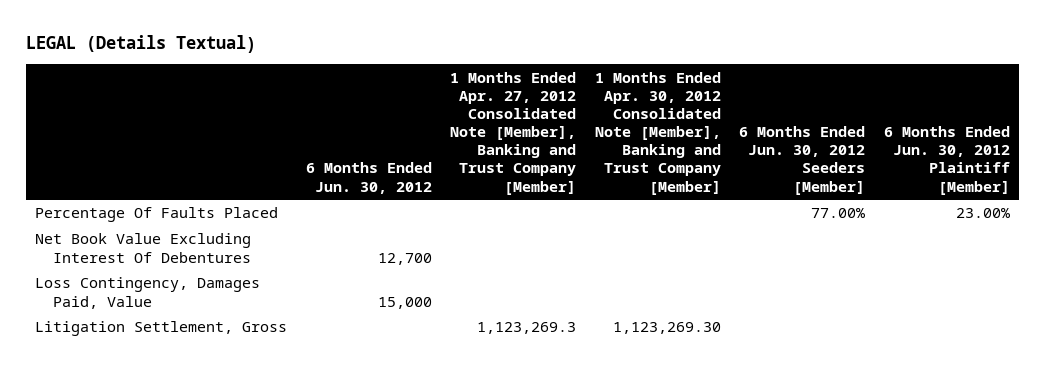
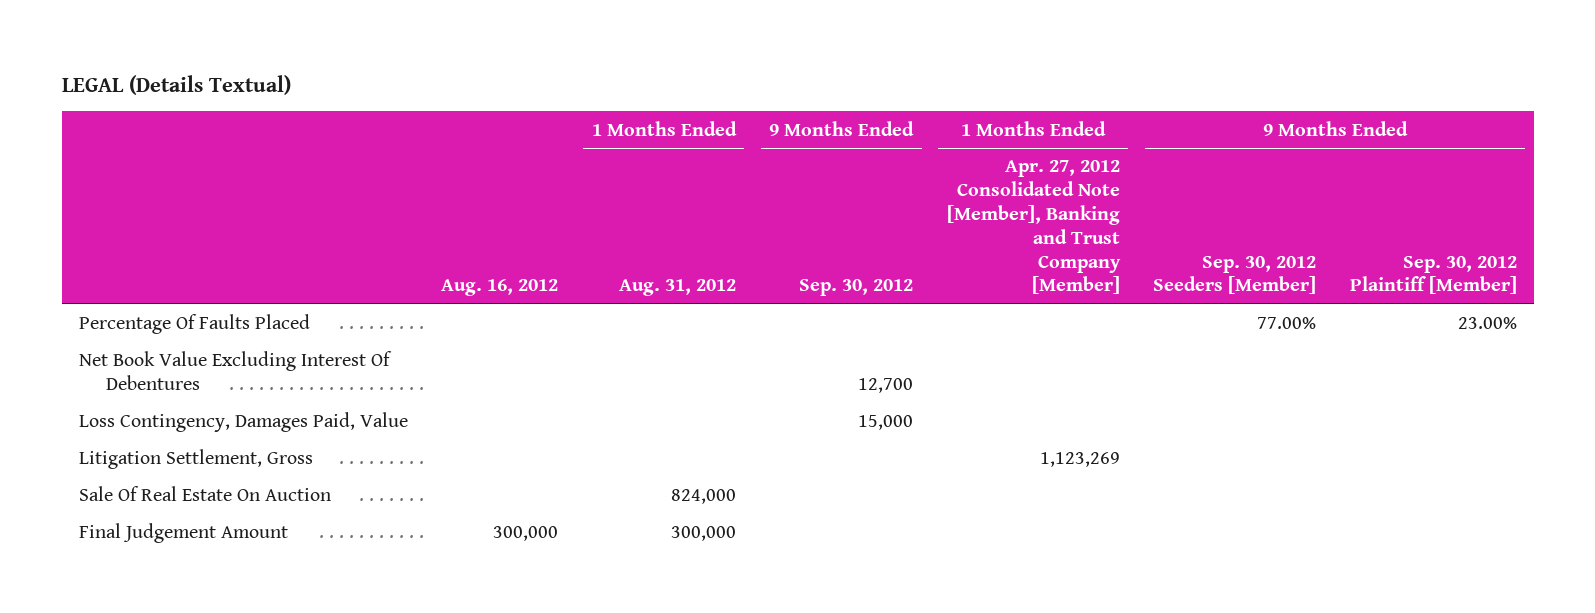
- | 6 Months Ended Jun. 30, 2012 | 1 Months Ended Apr. 27, 2012 Consolidated Note [Member], Banking and Trust Company [Member] | 1 Months Ended Apr. 30, 2012 Consolidated Note [Member], Banking and Trust Company [Member] | 6 Months Ended Jun. 30, 2012 Seeders [Member] | 6 Months Ended Jun. 30, 2012 Plaintiff [Member]
+ | Aug. 16, 2012 | 1 Months Ended Aug. 31, 2012 | 9 Months Ended Sep. 30, 2012 | 1 Months Ended Apr. 27, 2012 Consolidated Note [Member], Banking and Trust Company [Member] | 9 Months Ended Sep. 30, 2012 Seeders [Member] | 9 Months Ended Sep. 30, 2012 Plaintiff [Member]
- Litigation Settlement, Gross | | 1,123,269.3 | 1,123,269.30 | |
+ Litigation Settlement, Gross | | | | 1,123,269 | |
+ Sale Of Real Estate On Auction | | 824,000 | | | |
+ Final Judgement Amount | 300,000 | 300,000 | | | |

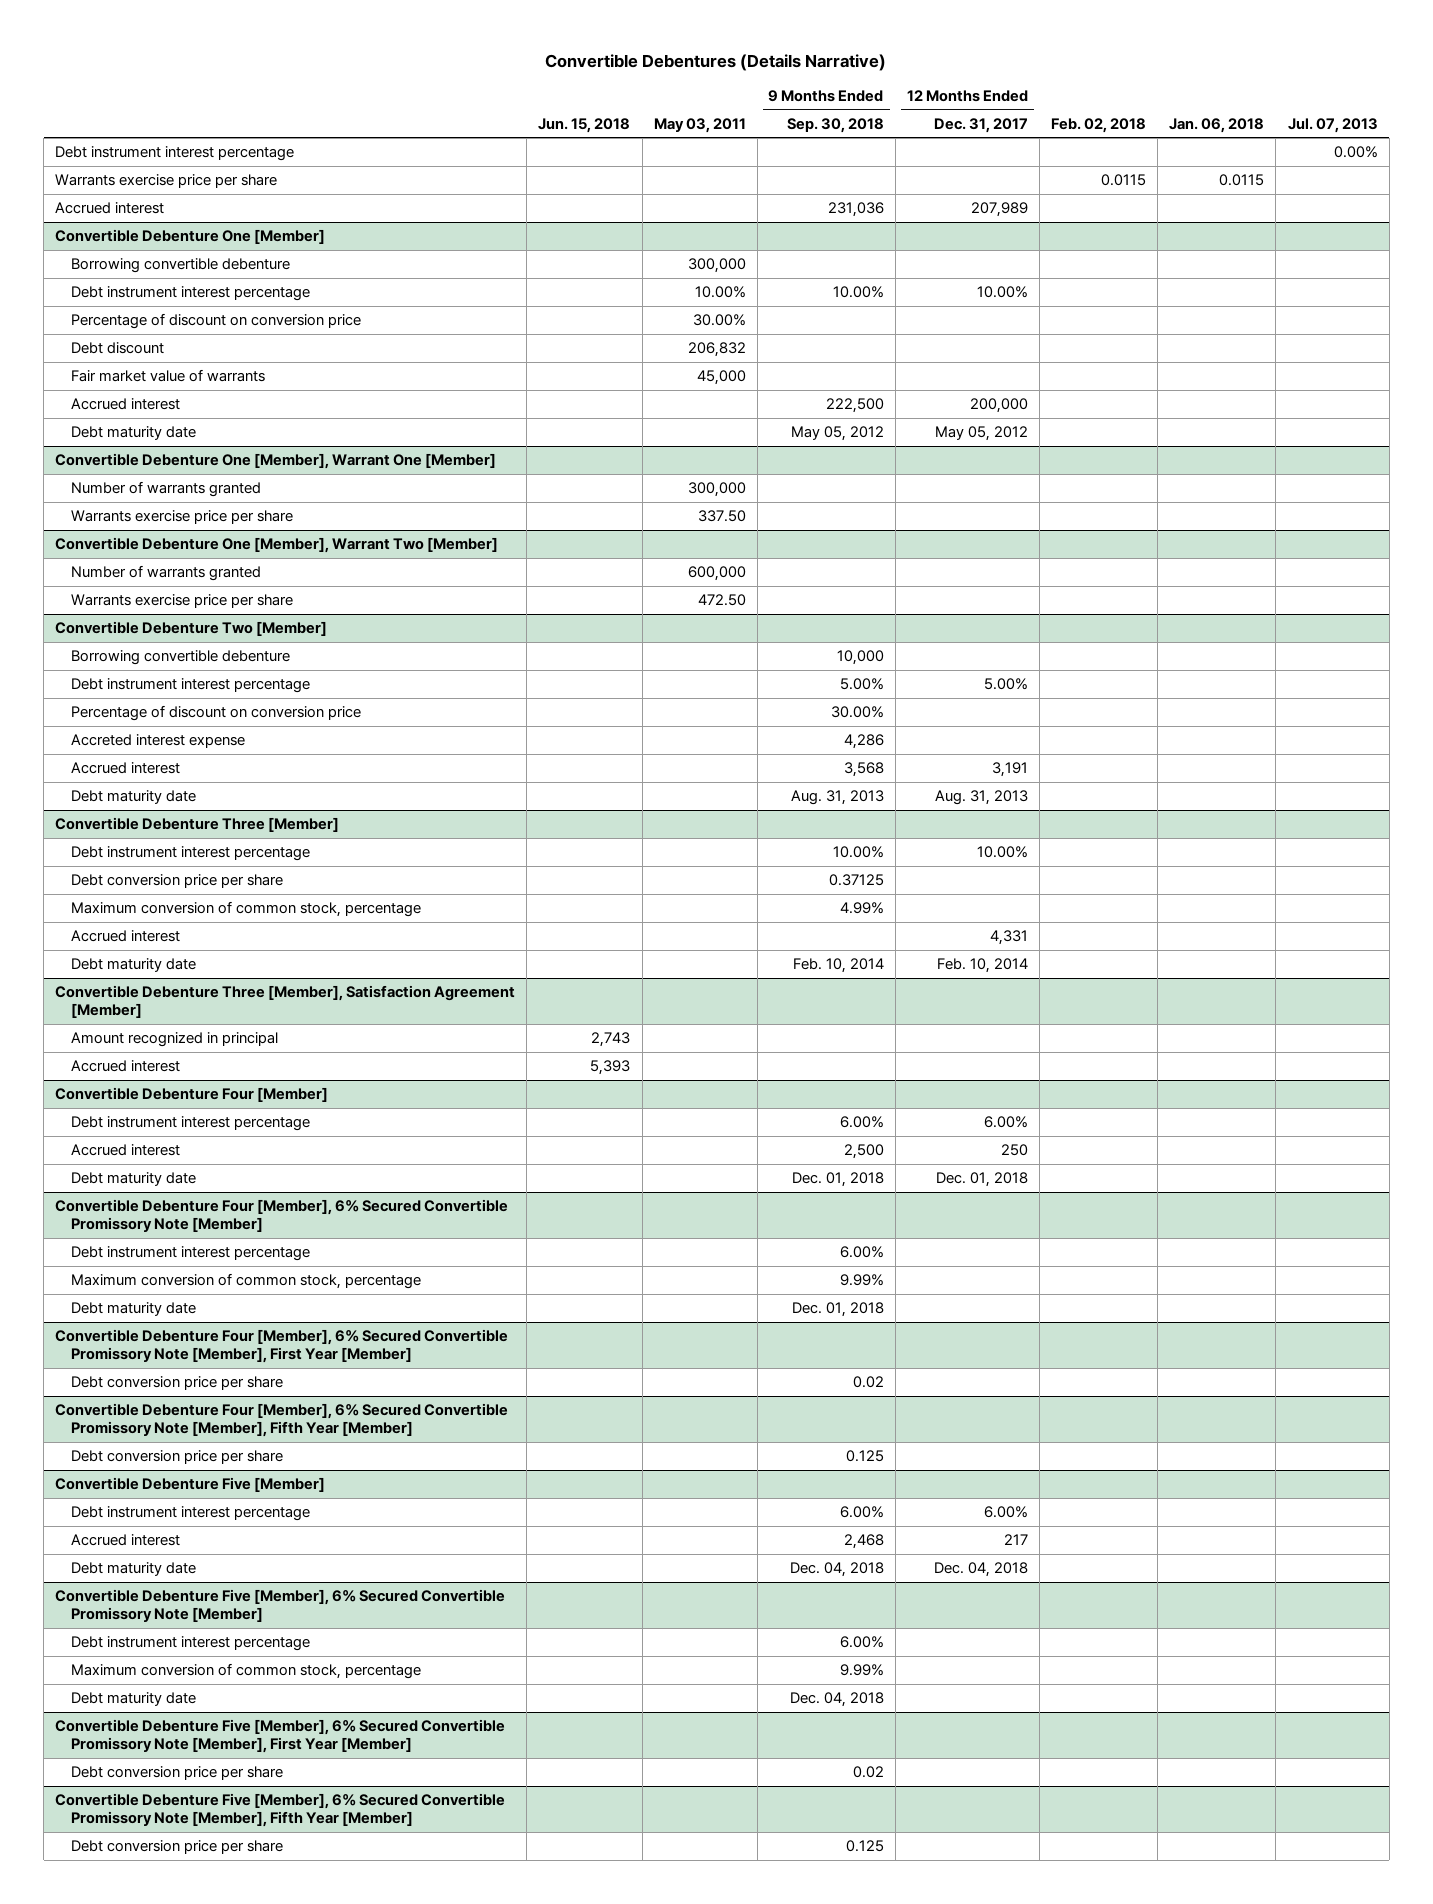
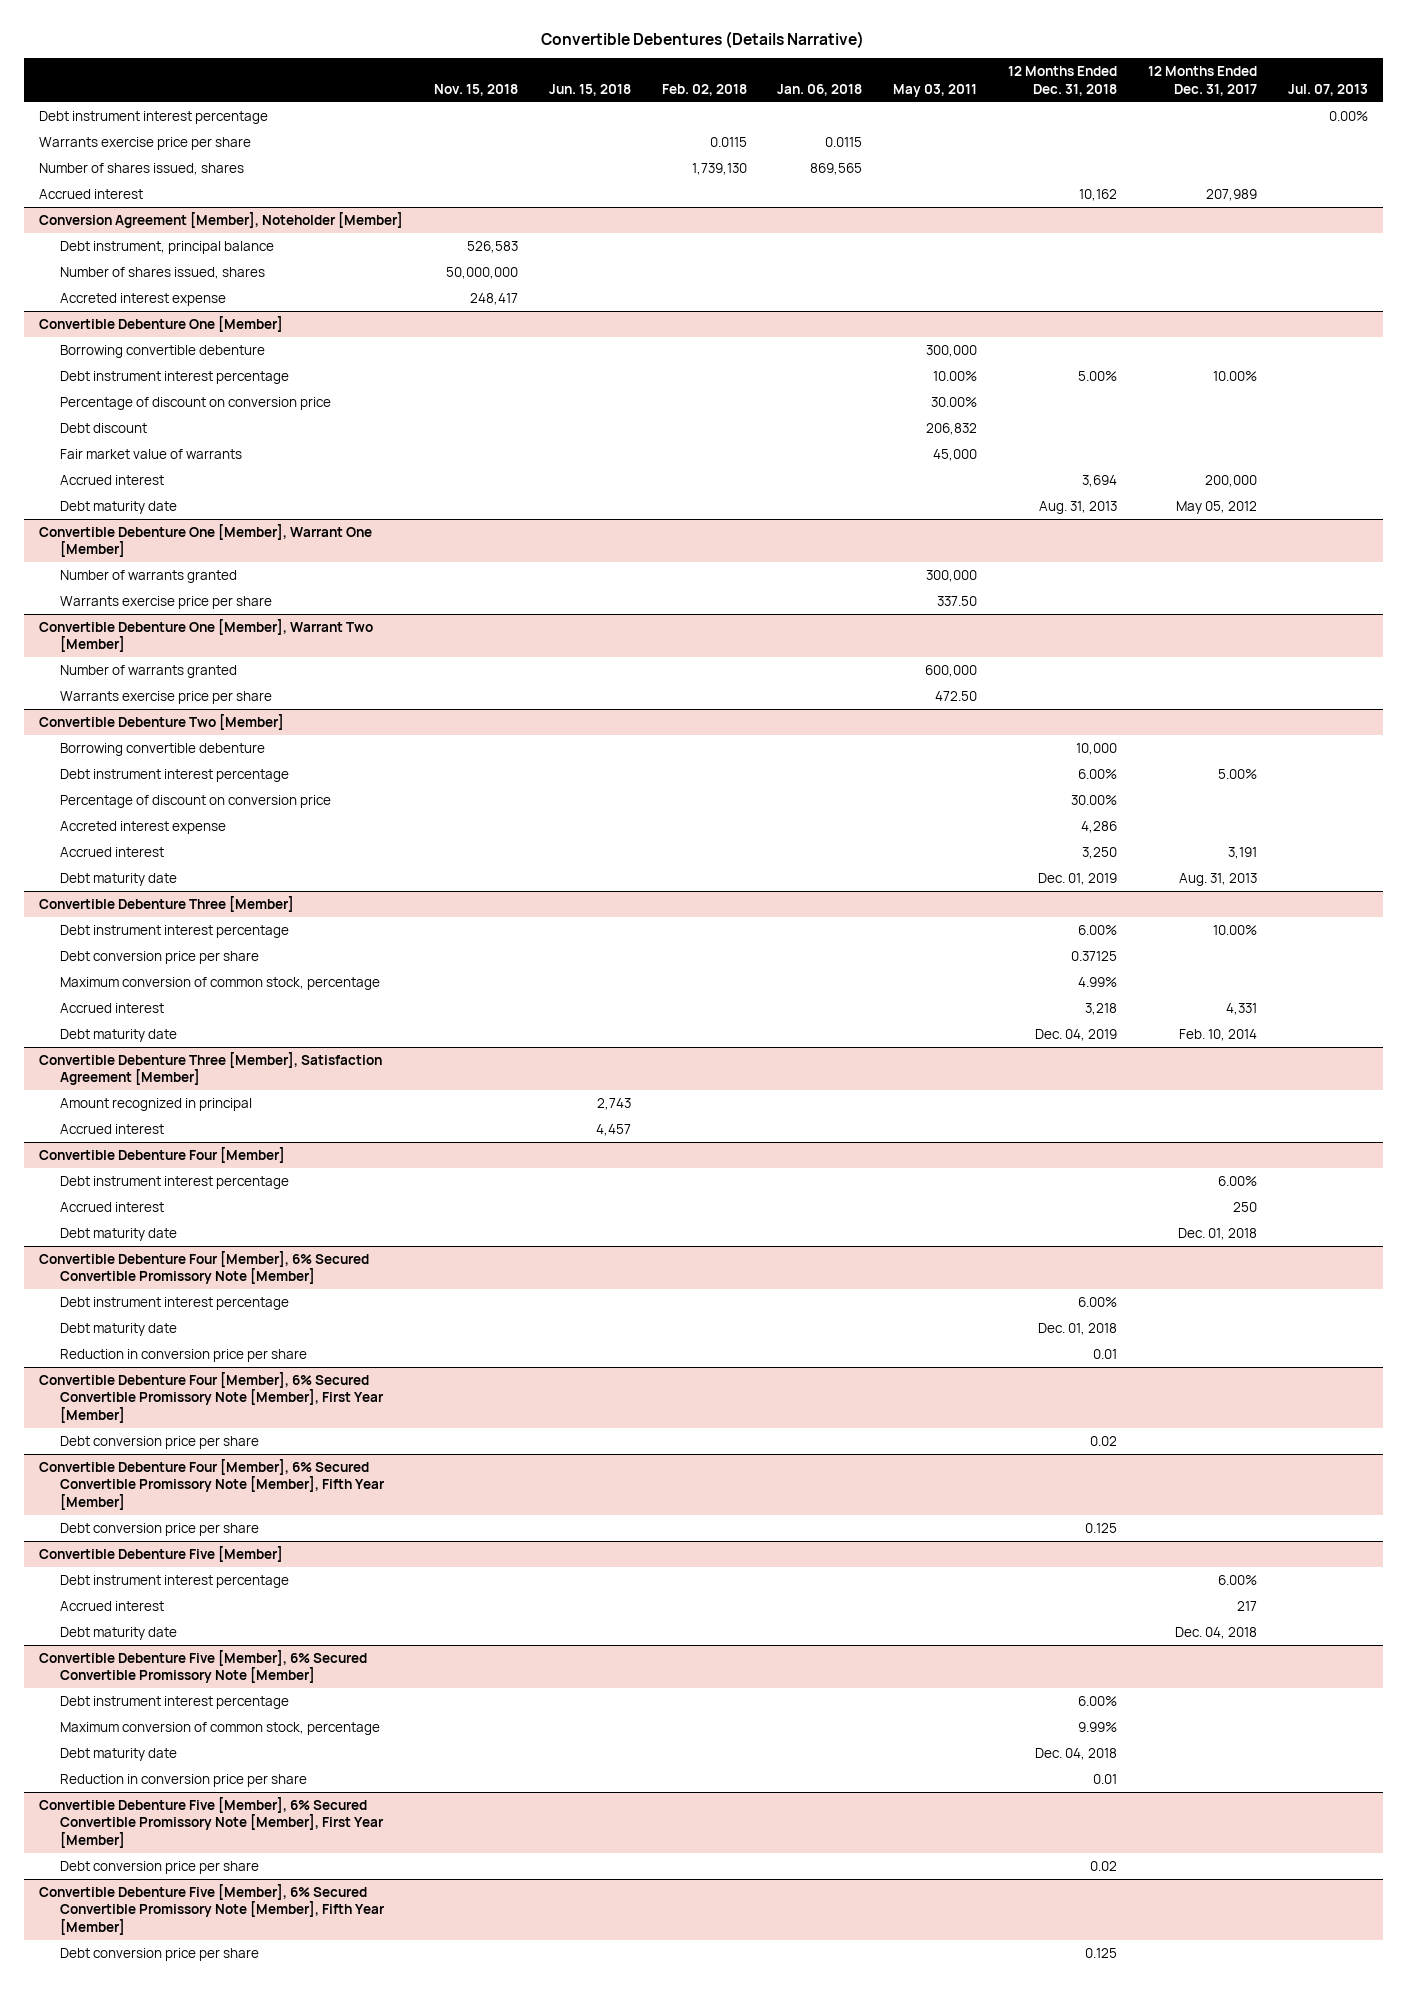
- | Jun. 15, 2018 | May 03, 2011 | 9 Months Ended Sep. 30, 2018 | 12 Months Ended Dec. 31, 2017 | Feb. 02, 2018 | Jan. 06, 2018 | Jul. 07, 2013
+ | Nov. 15, 2018 | Jun. 15, 2018 | Feb. 02, 2018 | Jan. 06, 2018 | May 03, 2011 | 12 Months Ended Dec. 31, 2018 | 12 Months Ended Dec. 31, 2017 | Jul. 07, 2013
+ Number of shares issued, shares | | | 1,739,130 | 869,565 | | | |
+ Conversion Agreement [Member], Noteholder [Member]
+ Debt instrument, principal balance | 526,583 | | | | | | |
+ Number of shares issued, shares | 50,000,000 | | | | | | |
+ Accreted interest expense | 248,417 | | | | | | |
@ Convertible Debenture Three [Member], Satisfaction Agreement [Member]
- Accrued interest | 5,393 | | | | | |
+ Accrued interest | | 4,457 | | | | | |
@ Convertible Debenture Four [Member], 6% Secured Convertible Promissory Note [Member]
- Maximum conversion of common stock, percentage | | | 9.99% | | | |
+ Reduction in conversion price per share | | | | | | 0.01 | |
@ Convertible Debenture Five [Member], 6% Secured Convertible Promissory Note [Member]
+ Reduction in conversion price per share | | | | | | 0.01 | |

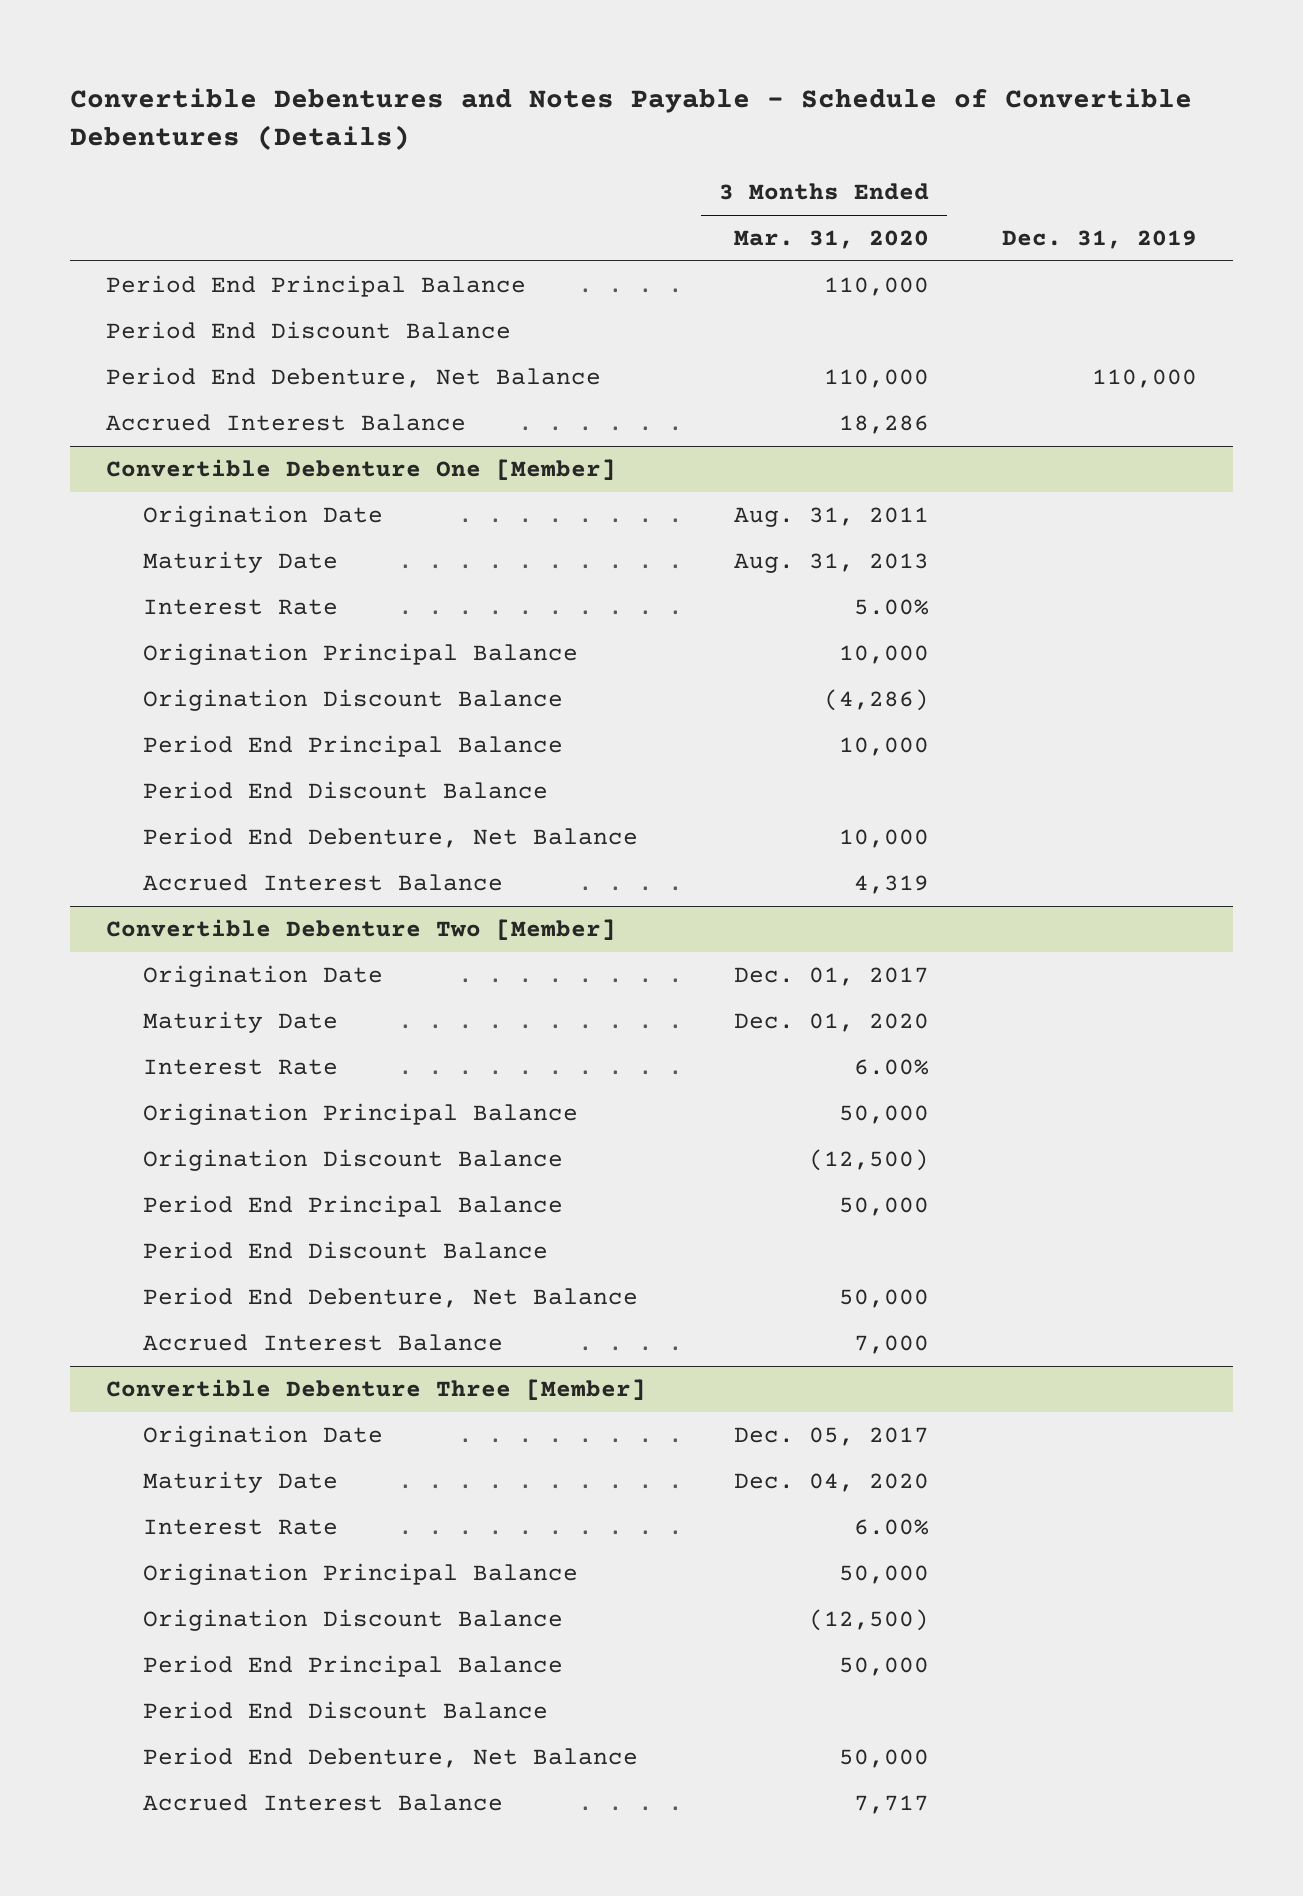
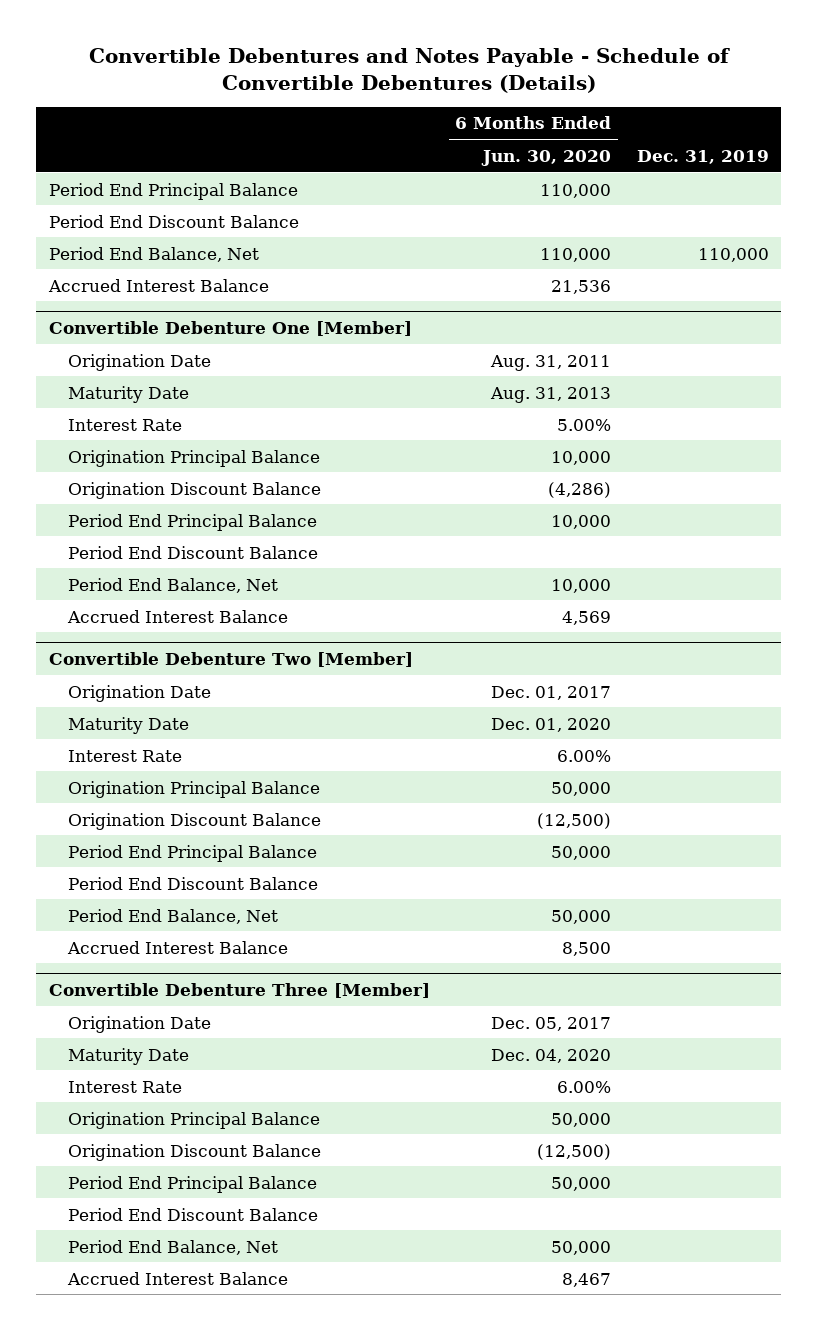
- | 3 Months Ended Mar. 31, 2020 | Dec. 31, 2019
+ | 6 Months Ended Jun. 30, 2020 | Dec. 31, 2019
- Period End Debenture, Net Balance | 110,000 | 110,000
+ Period End Balance, Net | 110,000 | 110,000
@ Convertible Debenture One [Member]
- Period End Debenture, Net Balance | 10,000 |
+ Period End Balance, Net | 10,000 |
@ Convertible Debenture Two [Member]
- Period End Debenture, Net Balance | 50,000 |
+ Period End Balance, Net | 50,000 |
@ Convertible Debenture Three [Member]
- Period End Debenture, Net Balance | 50,000 |
+ Period End Balance, Net | 50,000 |

